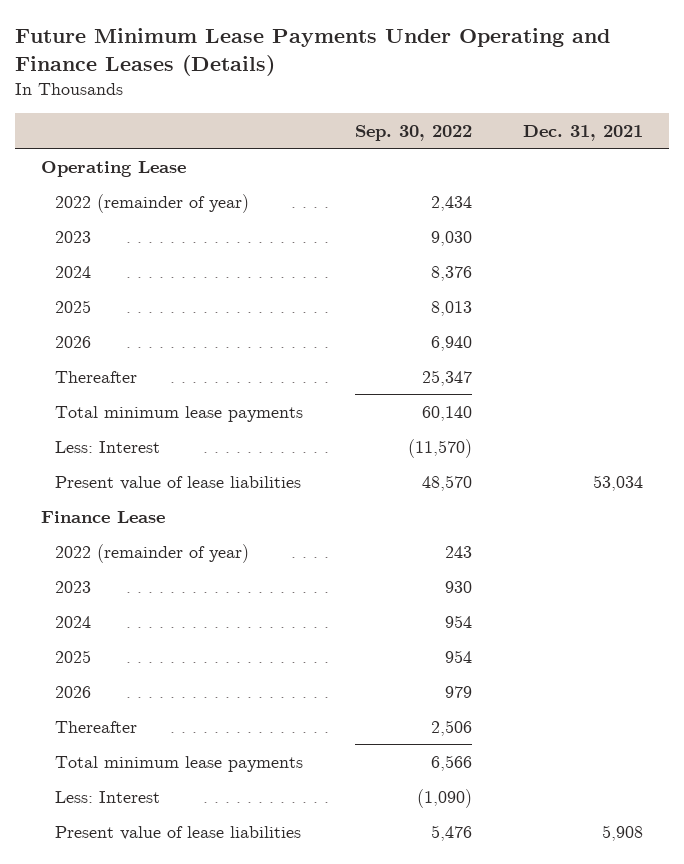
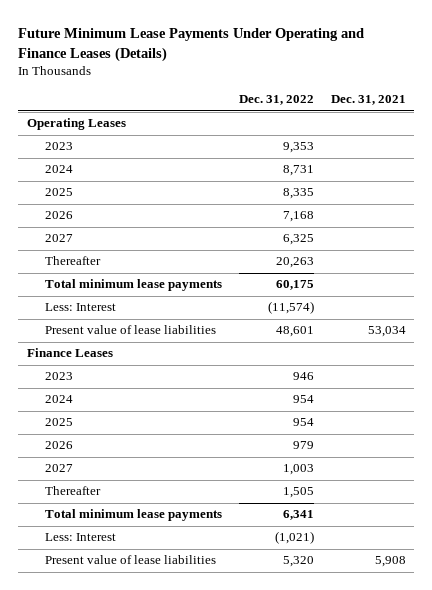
- | Sep. 30, 2022 | Dec. 31, 2021
+ | Dec. 31, 2022 | Dec. 31, 2021
- Operating Lease
- 2022 (remainder of year) | 2,434 |
+ Operating Leases
+ 2027 | 6,325 |
- Finance Lease
- 2022 (remainder of year) | 243 |
+ Finance Leases
+ 2027 | 1,003 |

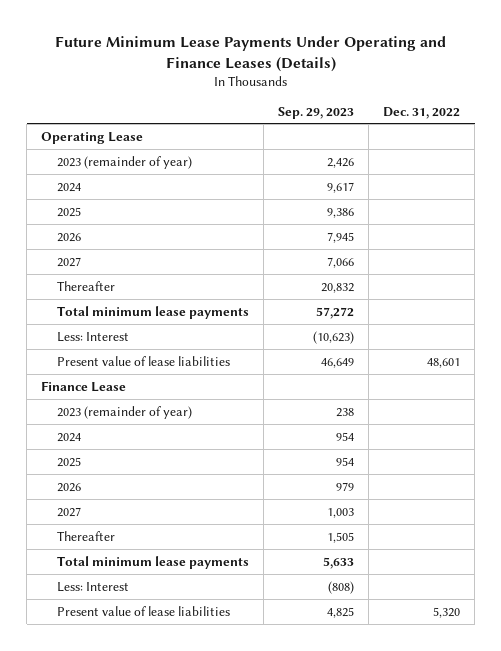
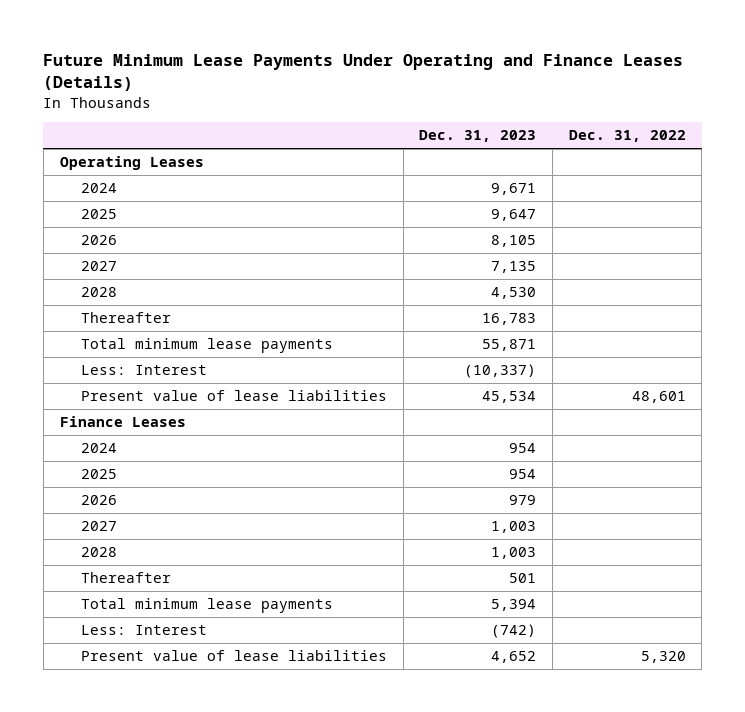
- | Sep. 29, 2023 | Dec. 31, 2022
+ | Dec. 31, 2023 | Dec. 31, 2022
- Operating Lease
- 2023 (remainder of year) | 2,426 |
+ Operating Leases
+ 2028 | 4,530 |
- Finance Lease
- 2023 (remainder of year) | 238 |
+ Finance Leases
+ 2028 | 1,003 |

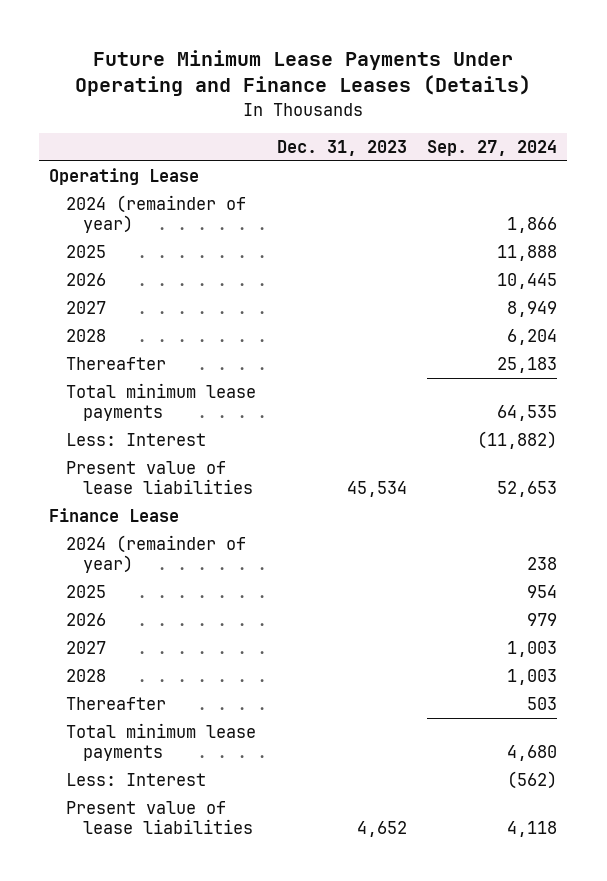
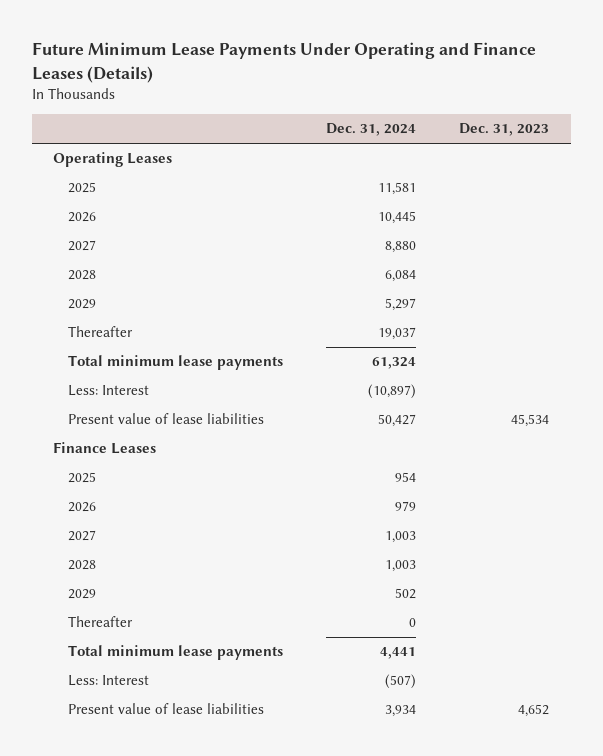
- | Dec. 31, 2023 | Sep. 27, 2024
+ | Dec. 31, 2024 | Dec. 31, 2023
- Operating Lease
- 2024 (remainder of year) | | 1,866
+ Operating Leases
+ 2029 | 5,297 |
- Finance Lease
- 2024 (remainder of year) | | 238
+ Finance Leases
+ 2029 | 502 |

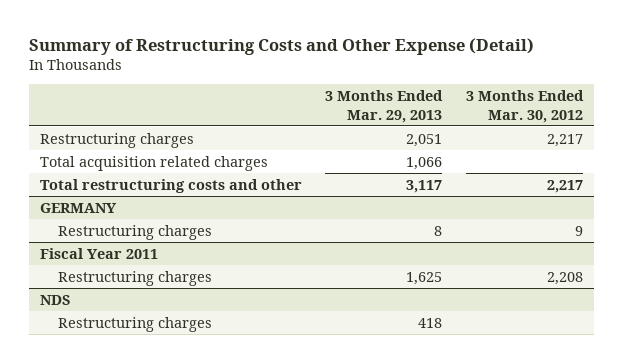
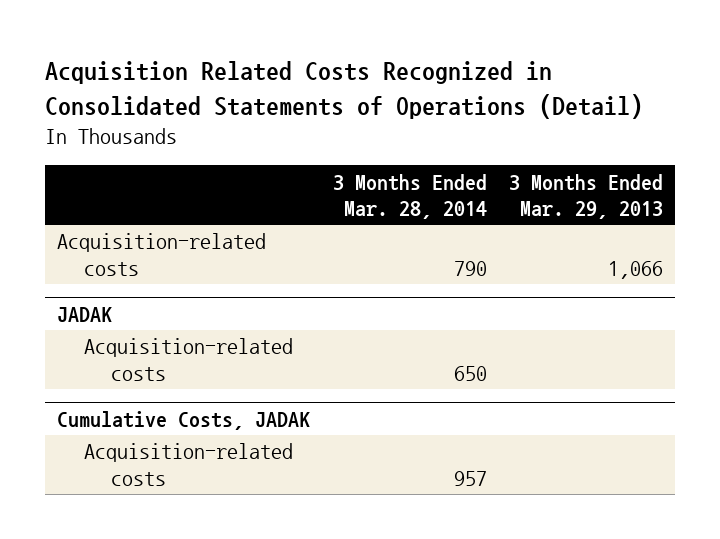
- Summary of Restructuring Costs and Other Expense (Detail)
+ Acquisition Related Costs Recognized in Consolidated Statements of Operations (Detail)
- | 3 Months Ended Mar. 29, 2013 | 3 Months Ended Mar. 30, 2012
+ | 3 Months Ended Mar. 28, 2014 | 3 Months Ended Mar. 29, 2013
- Restructuring charges | 2,051 | 2,217
- Total acquisition related charges | 1,066 |
- Total restructuring costs and other | 3,117 | 2,217
- GERMANY
- Restructuring charges | 8 | 9
- Fiscal Year 2011
- Restructuring charges | 1,625 | 2,208
- NDS
- Restructuring charges | 418 |
+ Acquisition-related costs | 790 | 1,066
+ JADAK
+ Acquisition-related costs | 650 |
+ Cumulative Costs, JADAK
+ Acquisition-related costs | 957 |

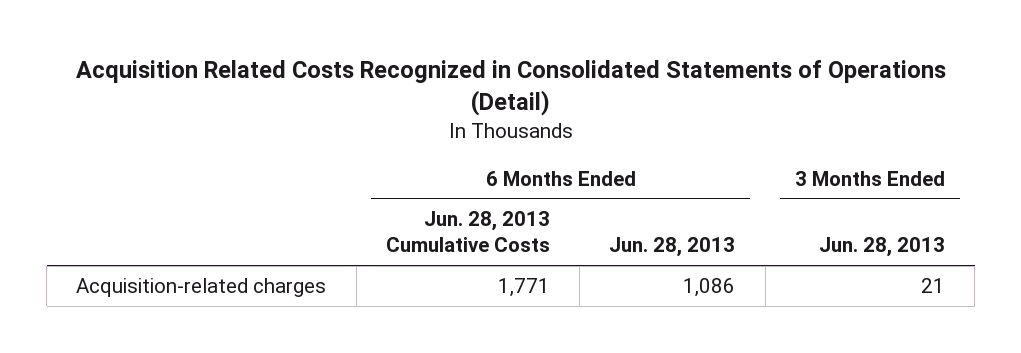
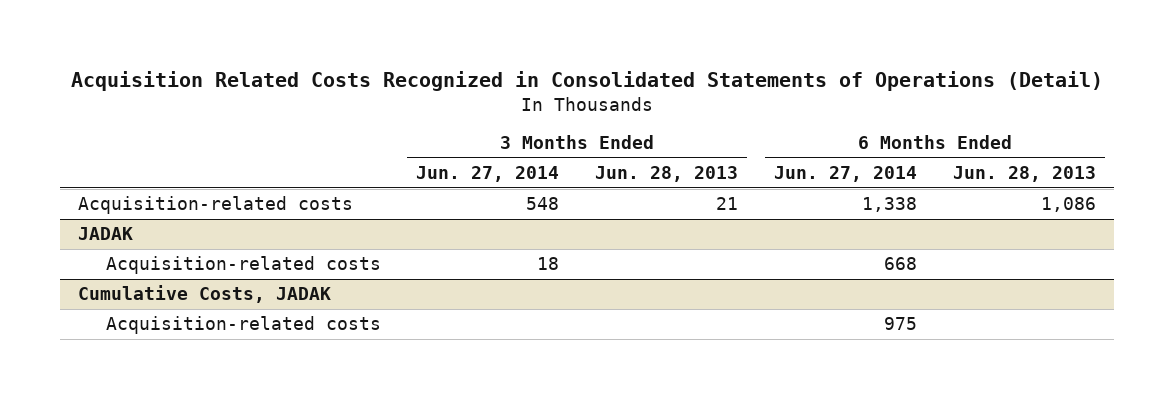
- | 6 Months Ended Jun. 28, 2013 Cumulative Costs | 6 Months Ended Jun. 28, 2013 | 3 Months Ended Jun. 28, 2013
+ | 3 Months Ended Jun. 27, 2014 | 3 Months Ended Jun. 28, 2013 | 6 Months Ended Jun. 27, 2014 | 6 Months Ended Jun. 28, 2013
- Acquisition-related charges | 1,771 | 1,086 | 21
+ Acquisition-related costs | 548 | 21 | 1,338 | 1,086
+ JADAK
+ Acquisition-related costs | 18 | | 668 |
+ Cumulative Costs, JADAK
+ Acquisition-related costs | | | 975 |

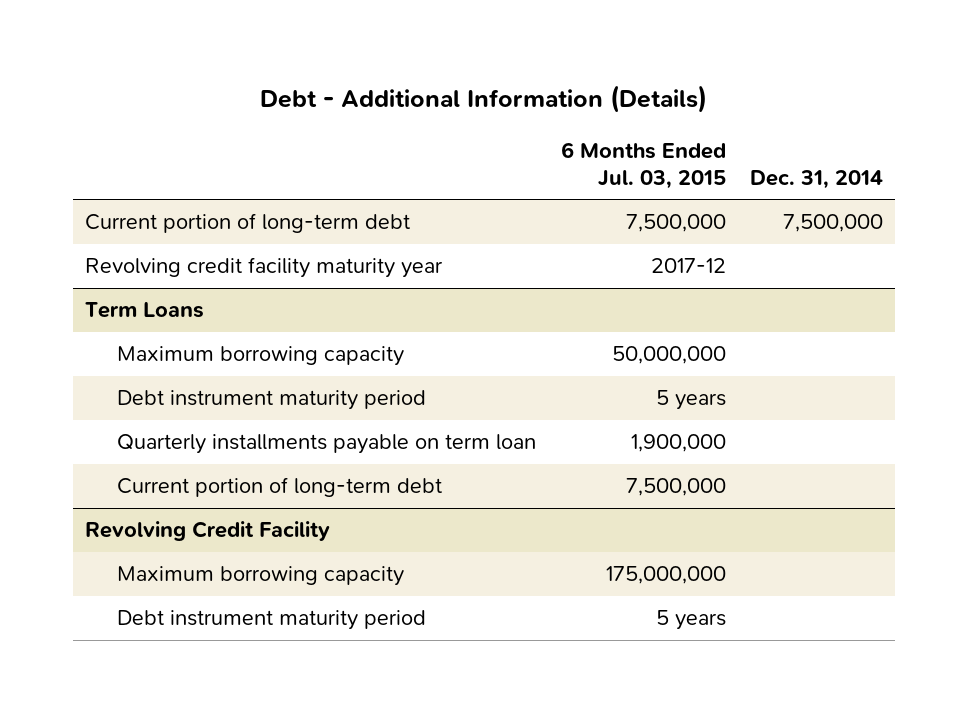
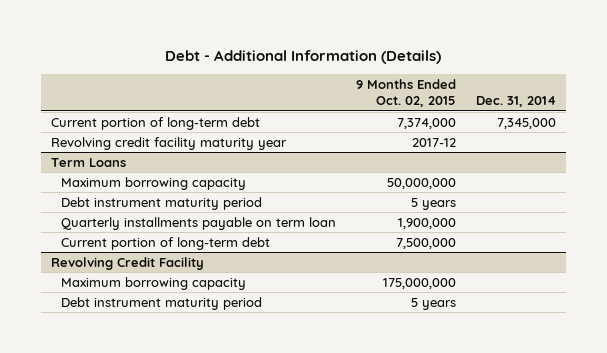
- | 6 Months Ended Jul. 03, 2015 | Dec. 31, 2014
+ | 9 Months Ended Oct. 02, 2015 | Dec. 31, 2014
- Current portion of long-term debt | 7,500,000 | 7,500,000
+ Current portion of long-term debt | 7,374,000 | 7,345,000

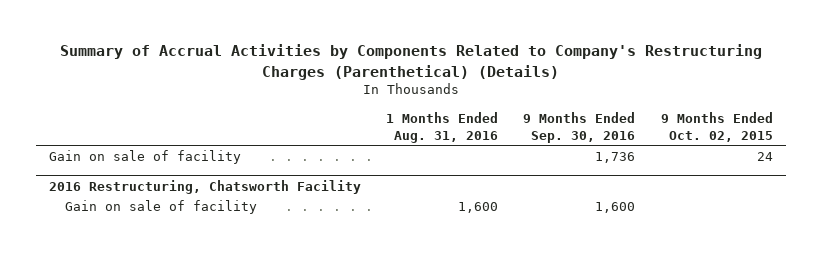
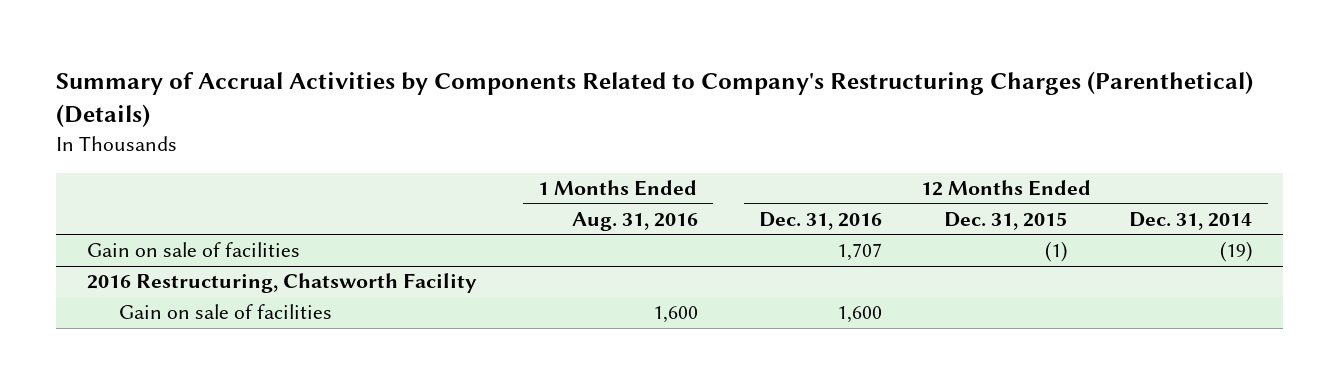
- | 1 Months Ended Aug. 31, 2016 | 9 Months Ended Sep. 30, 2016 | 9 Months Ended Oct. 02, 2015
+ | 1 Months Ended Aug. 31, 2016 | 12 Months Ended Dec. 31, 2016 | 12 Months Ended Dec. 31, 2015 | 12 Months Ended Dec. 31, 2014
- Gain on sale of facility | | 1,736 | 24
+ Gain on sale of facilities | | 1,707 | (1) | (19)
@ 2016 Restructuring, Chatsworth Facility
- Gain on sale of facility | 1,600 | 1,600 |
+ Gain on sale of facilities | 1,600 | 1,600 | |

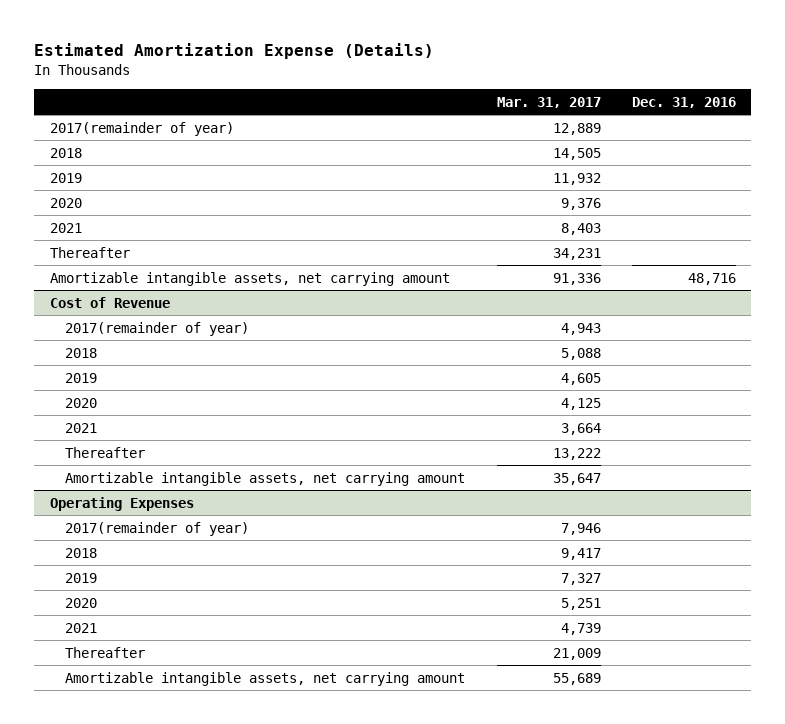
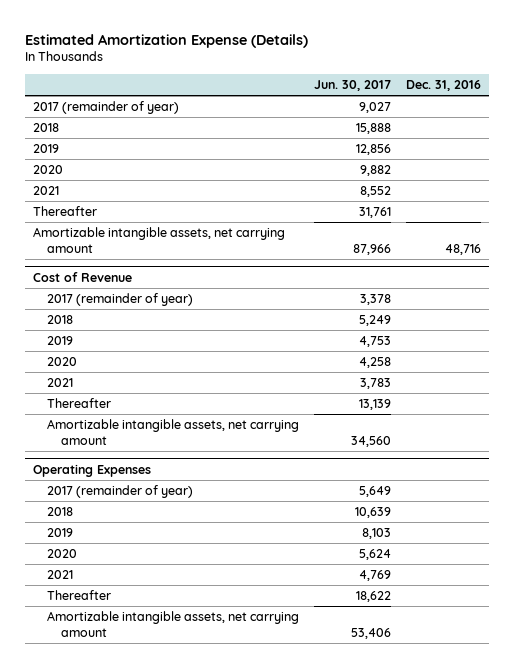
- | Mar. 31, 2017 | Dec. 31, 2016
+ | Jun. 30, 2017 | Dec. 31, 2016
- 2017(remainder of year) | 12,889 |
+ 2017 (remainder of year) | 9,027 |
@ Cost of Revenue
- 2017(remainder of year) | 4,943 |
+ 2017 (remainder of year) | 3,378 |
@ Operating Expenses
- 2017(remainder of year) | 7,946 |
+ 2017 (remainder of year) | 5,649 |

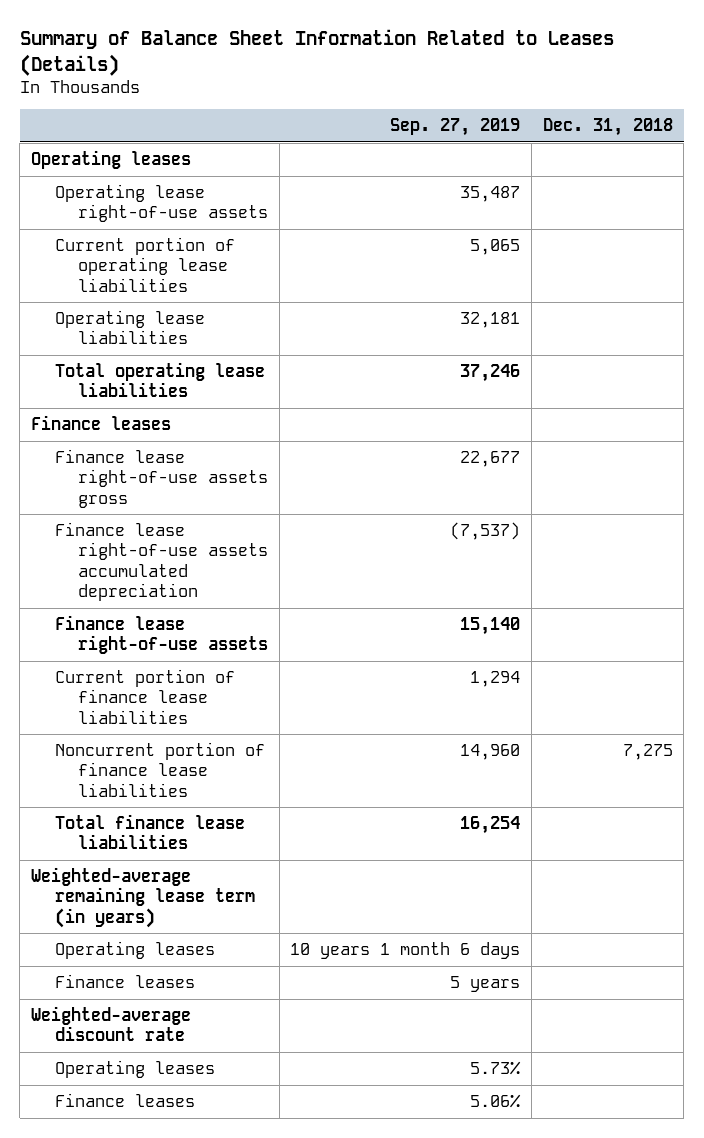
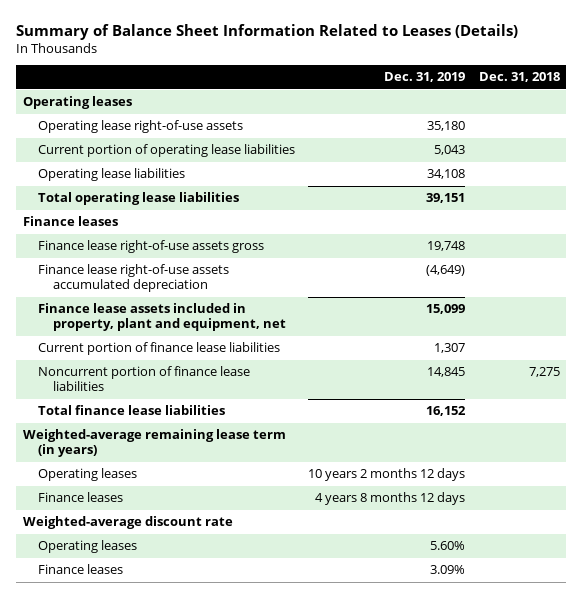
- | Sep. 27, 2019 | Dec. 31, 2018
+ | Dec. 31, 2019 | Dec. 31, 2018
- Finance lease right-of-use assets | 15,140 |
+ Finance lease assets included in property, plant and equipment, net | 15,099 |

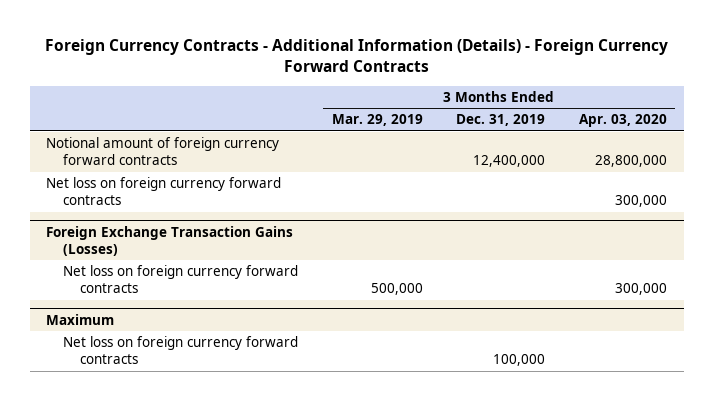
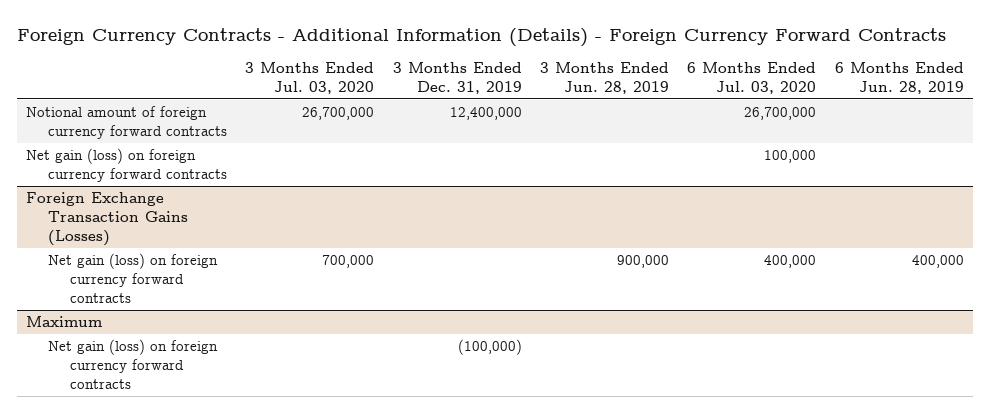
- | 3 Months Ended Mar. 29, 2019 | 3 Months Ended Dec. 31, 2019 | 3 Months Ended Apr. 03, 2020
+ | 3 Months Ended Jul. 03, 2020 | 3 Months Ended Dec. 31, 2019 | 3 Months Ended Jun. 28, 2019 | 6 Months Ended Jul. 03, 2020 | 6 Months Ended Jun. 28, 2019
- Net loss on foreign currency forward contracts | | | 300,000
+ Net gain (loss) on foreign currency forward contracts | | | | 100,000 |
@ Foreign Exchange Transaction Gains (Losses)
- Net loss on foreign currency forward contracts | 500,000 | | 300,000
+ Net gain (loss) on foreign currency forward contracts | 700,000 | | 900,000 | 400,000 | 400,000
@ Maximum
- Net loss on foreign currency forward contracts | | 100,000 |
+ Net gain (loss) on foreign currency forward contracts | | (100,000) | | |

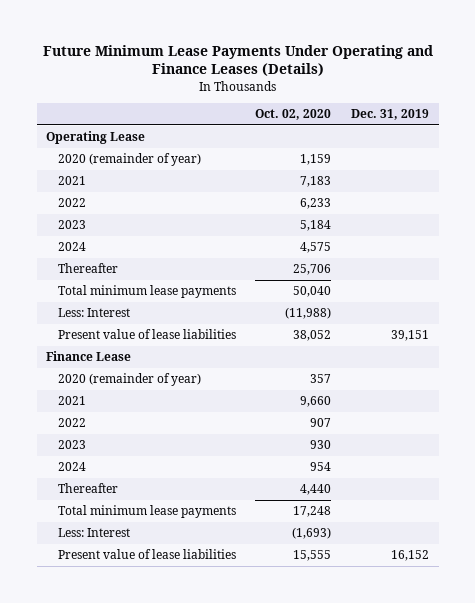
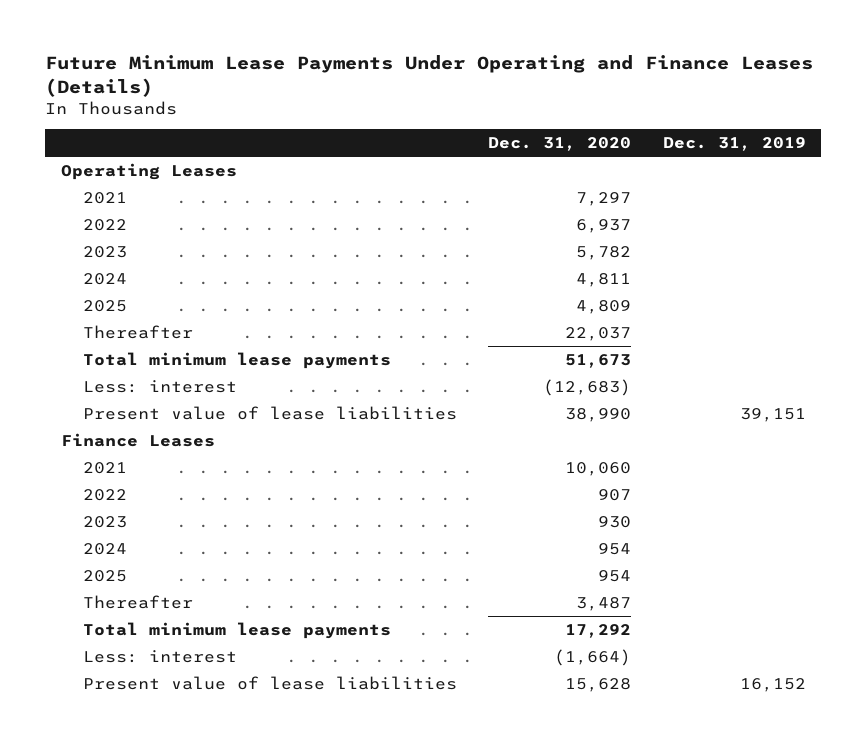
- | Oct. 02, 2020 | Dec. 31, 2019
+ | Dec. 31, 2020 | Dec. 31, 2019
- Operating Lease
- 2020 (remainder of year) | 1,159 |
+ Operating Leases
+ 2025 | 4,809 |
- Less: Interest | (11,988) |
+ Less: interest | (12,683) |
- Finance Lease
- 2020 (remainder of year) | 357 |
+ Finance Leases
+ 2025 | 954 |
- Less: Interest | (1,693) |
+ Less: interest | (1,664) |

